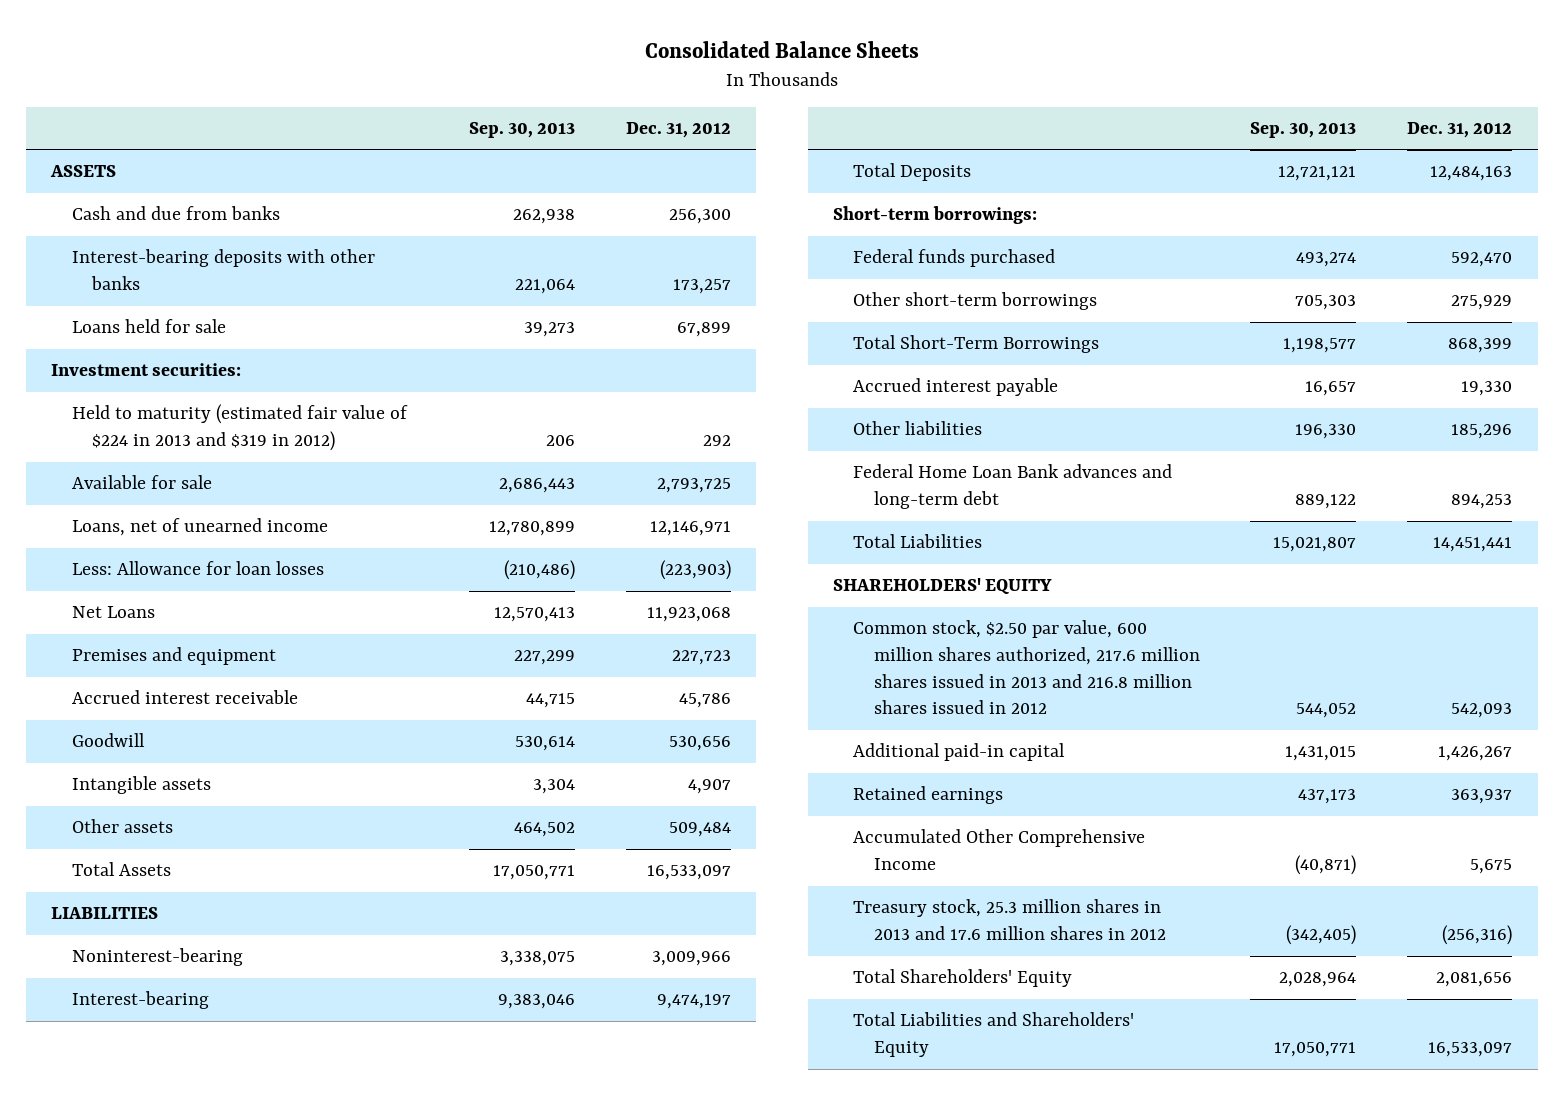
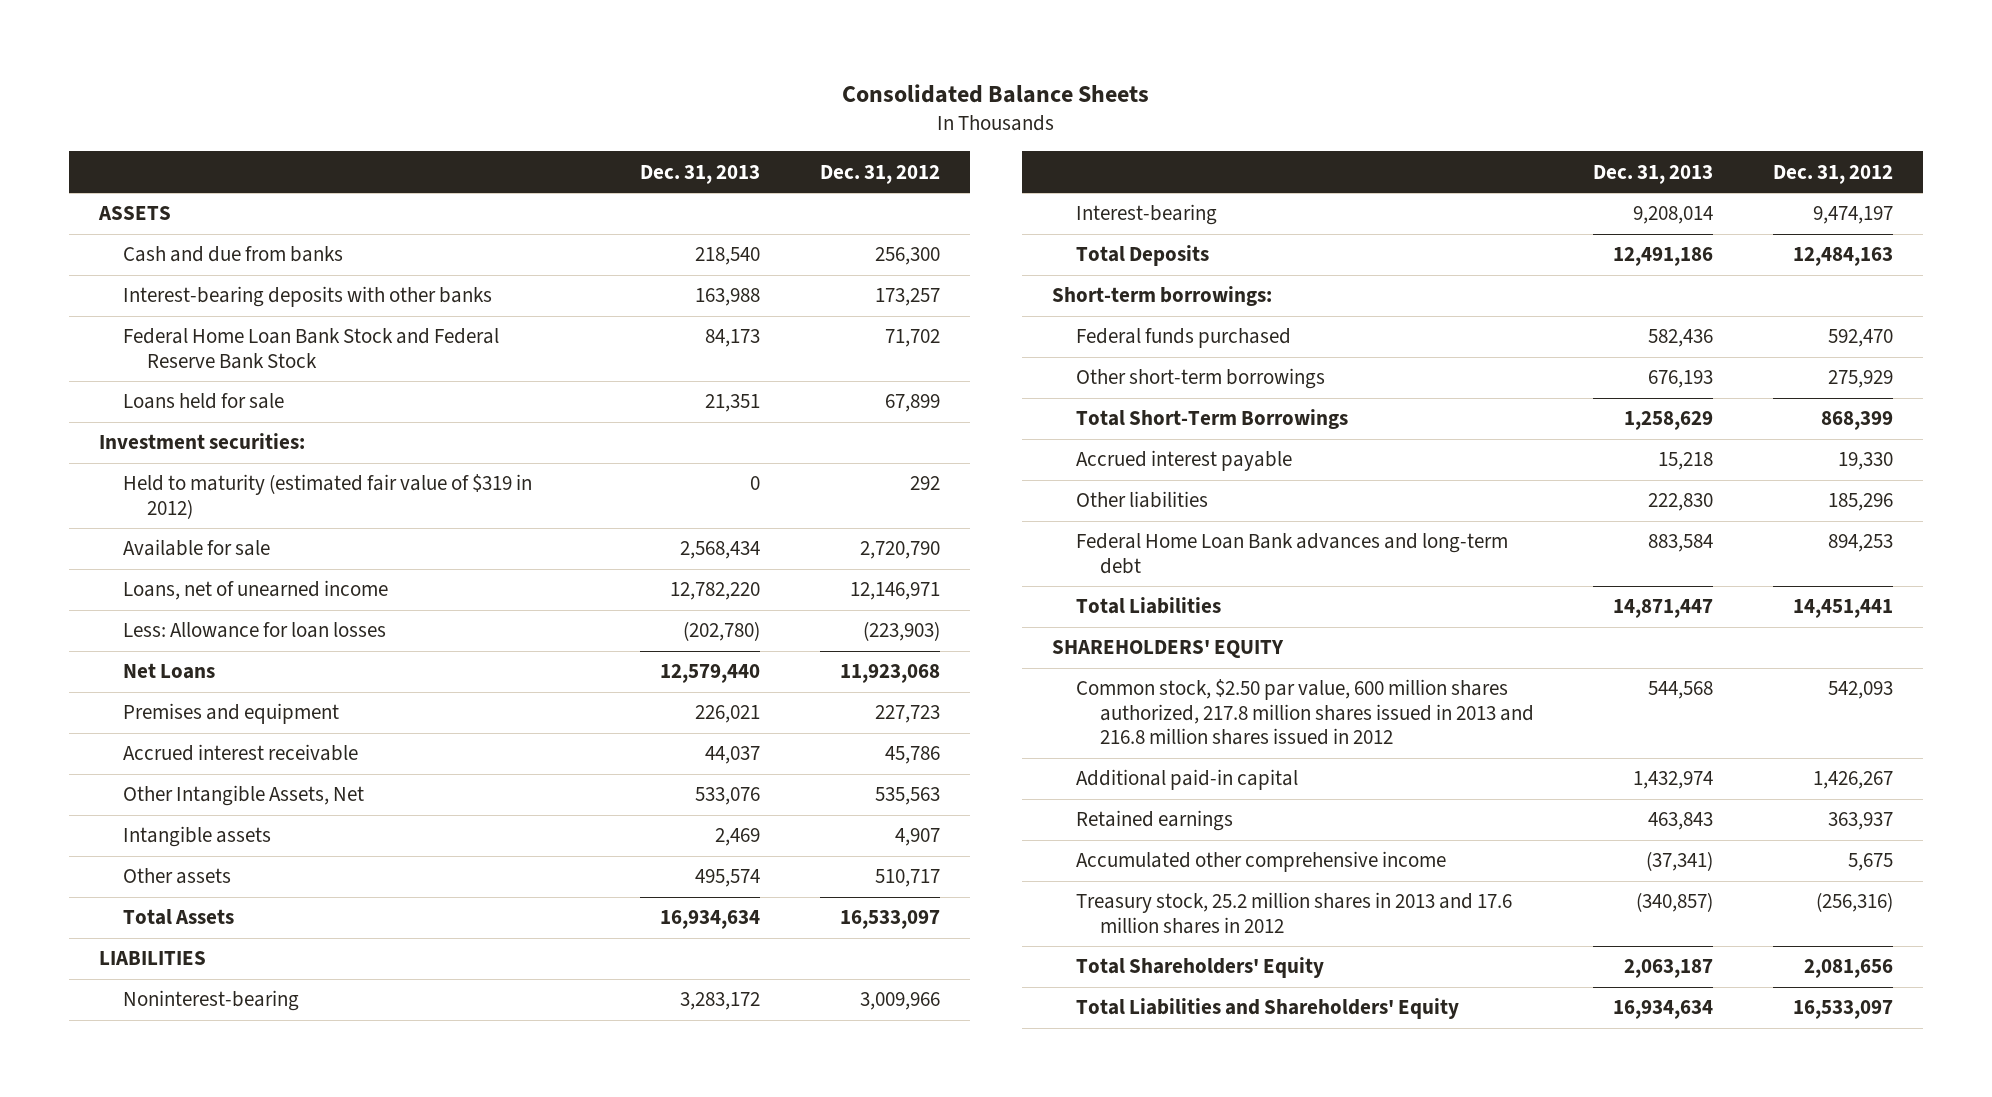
- | Sep. 30, 2013 | Dec. 31, 2012
+ | Dec. 31, 2013 | Dec. 31, 2012
+ Federal Home Loan Bank Stock and Federal Reserve Bank Stock | 84,173 | 71,702
- Held to maturity (estimated fair value of $224 in 2013 and $319 in 2012) | 206 | 292
- Available for sale | 2,686,443 | 2,793,725
+ Held to maturity (estimated fair value of $319 in 2012) | 0 | 292
+ Available for sale | 2,568,434 | 2,720,790
- Goodwill | 530,614 | 530,656
+ Other Intangible Assets, Net | 533,076 | 535,563
- Other assets | 464,502 | 509,484
+ Other assets | 495,574 | 510,717
- Common stock, $2.50 par value, 600 million shares authorized, 217.6 million shares issued in 2013 and 216.8 million shares issued in 2012 | 544,052 | 542,093
+ Common stock, $2.50 par value, 600 million shares authorized, 217.8 million shares issued in 2013 and 216.8 million shares issued in 2012 | 544,568 | 542,093
- Accumulated Other Comprehensive Income | (40,871) | 5,675
- Treasury stock, 25.3 million shares in 2013 and 17.6 million shares in 2012 | (342,405) | (256,316)
+ Accumulated other comprehensive income | (37,341) | 5,675
+ Treasury stock, 25.2 million shares in 2013 and 17.6 million shares in 2012 | (340,857) | (256,316)

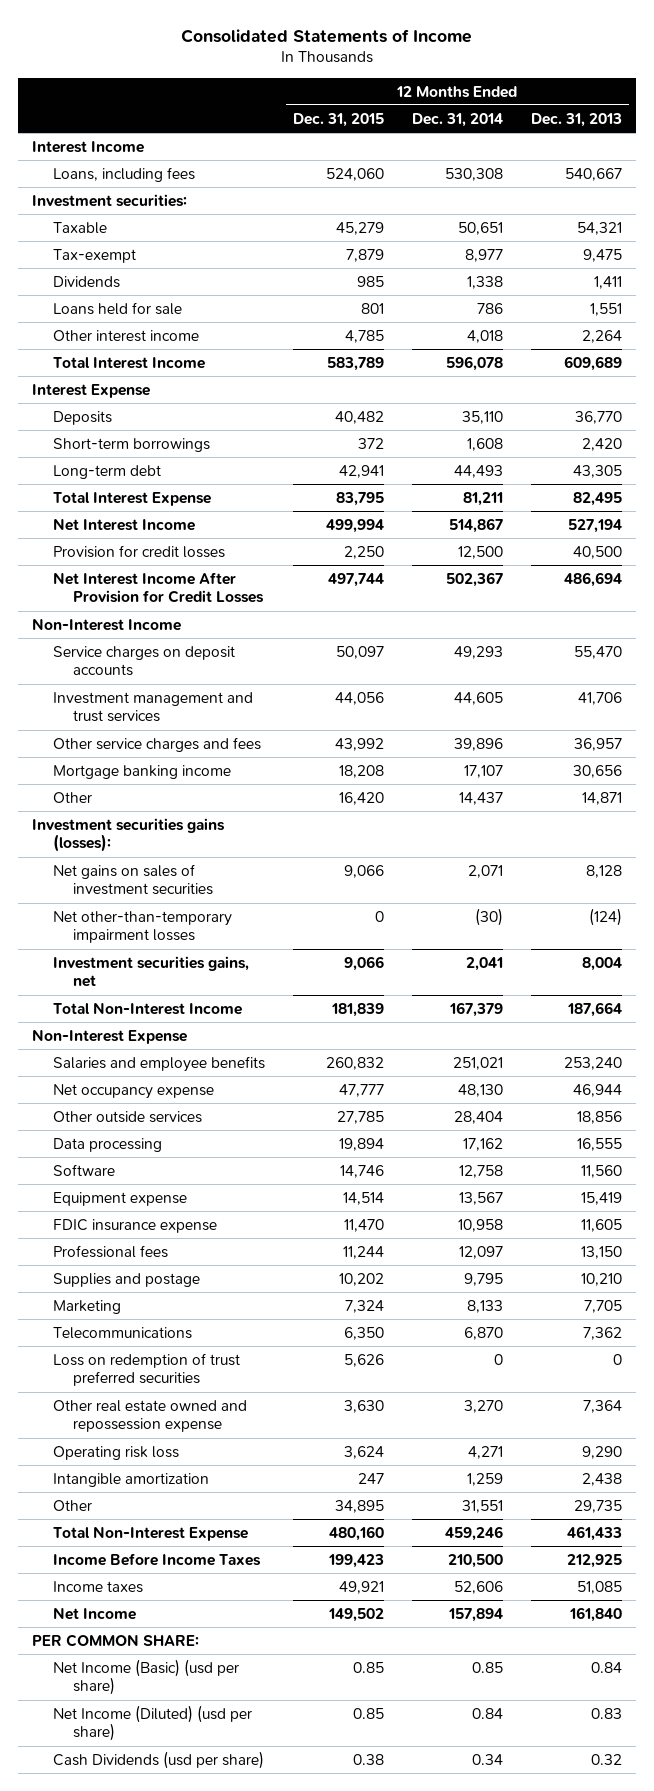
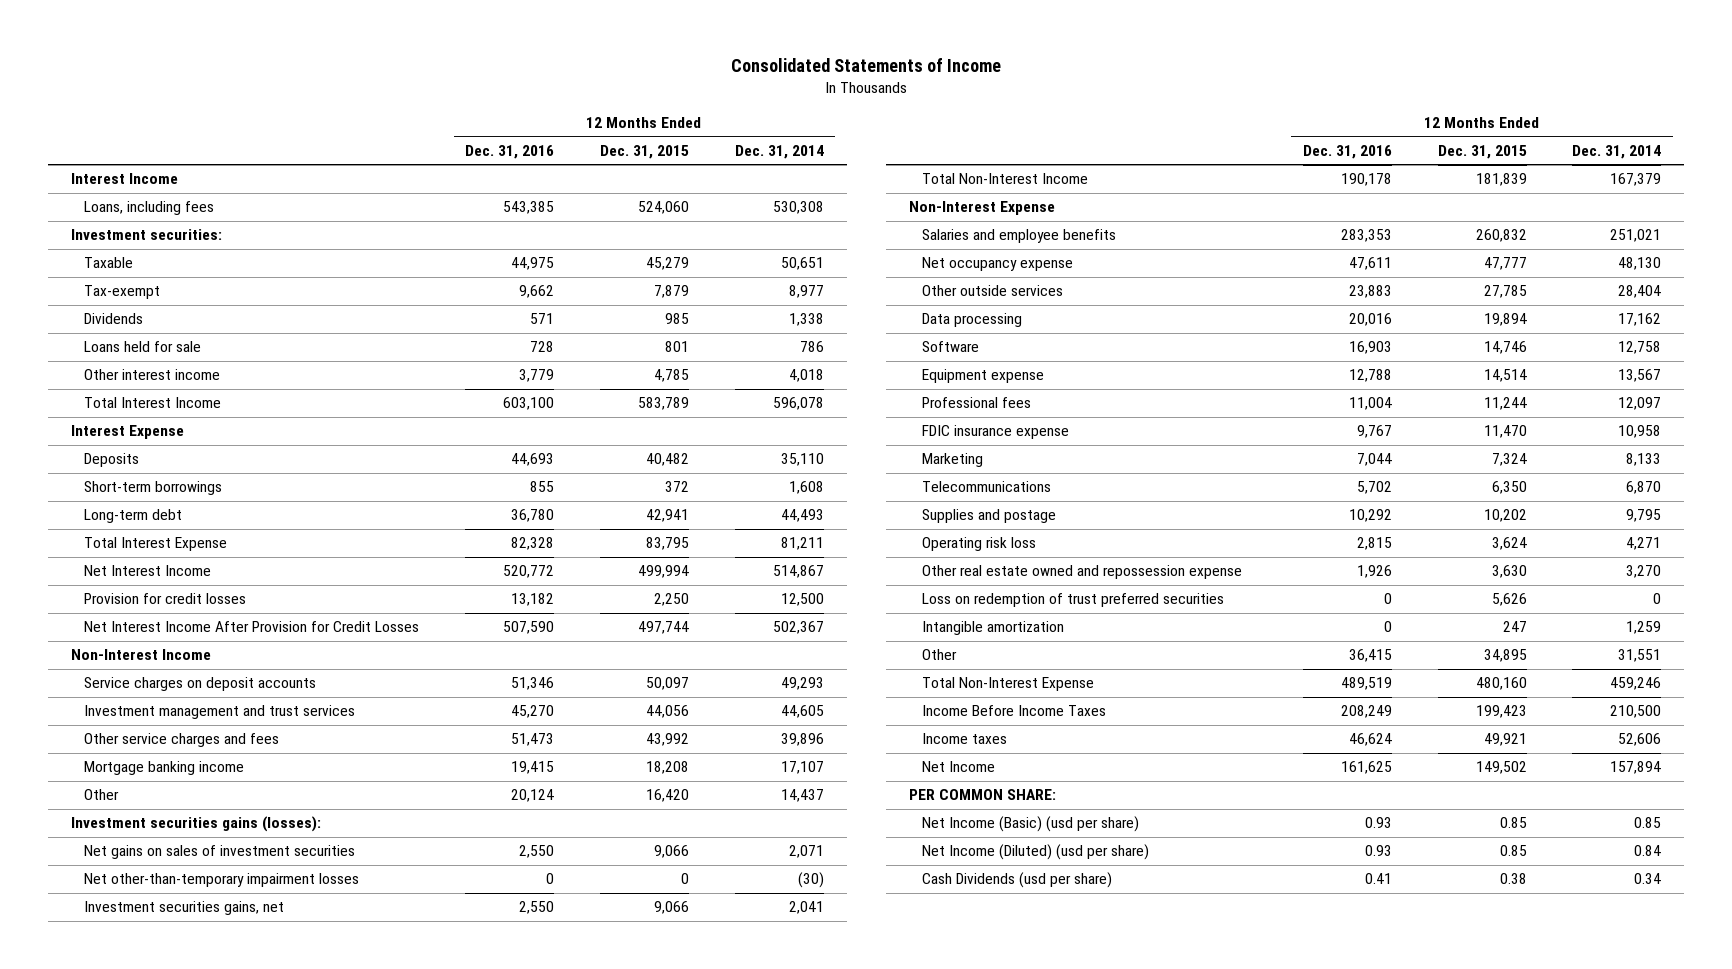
- | 12 Months Ended Dec. 31, 2015 | 12 Months Ended Dec. 31, 2014 | 12 Months Ended Dec. 31, 2013
+ | 12 Months Ended Dec. 31, 2016 | 12 Months Ended Dec. 31, 2015 | 12 Months Ended Dec. 31, 2014
moved down: FDIC insurance expense | 9,767 | 11,470 | 10,958
moved down: Supplies and postage | 10,292 | 10,202 | 9,795
moved down: Other real estate owned and repossession expense | 1,926 | 3,630 | 3,270
moved down: Loss on redemption of trust preferred securities | 0 | 5,626 | 0

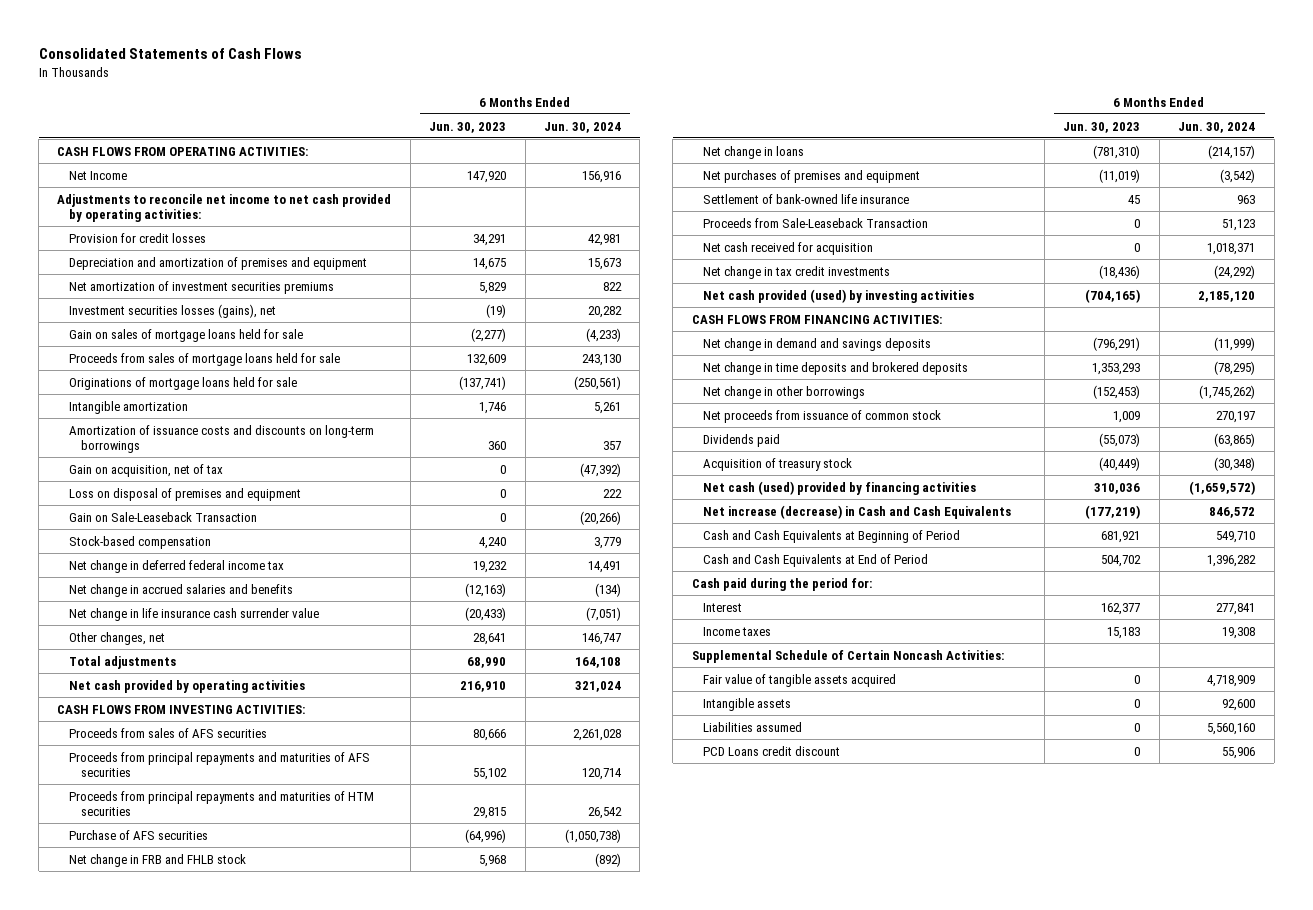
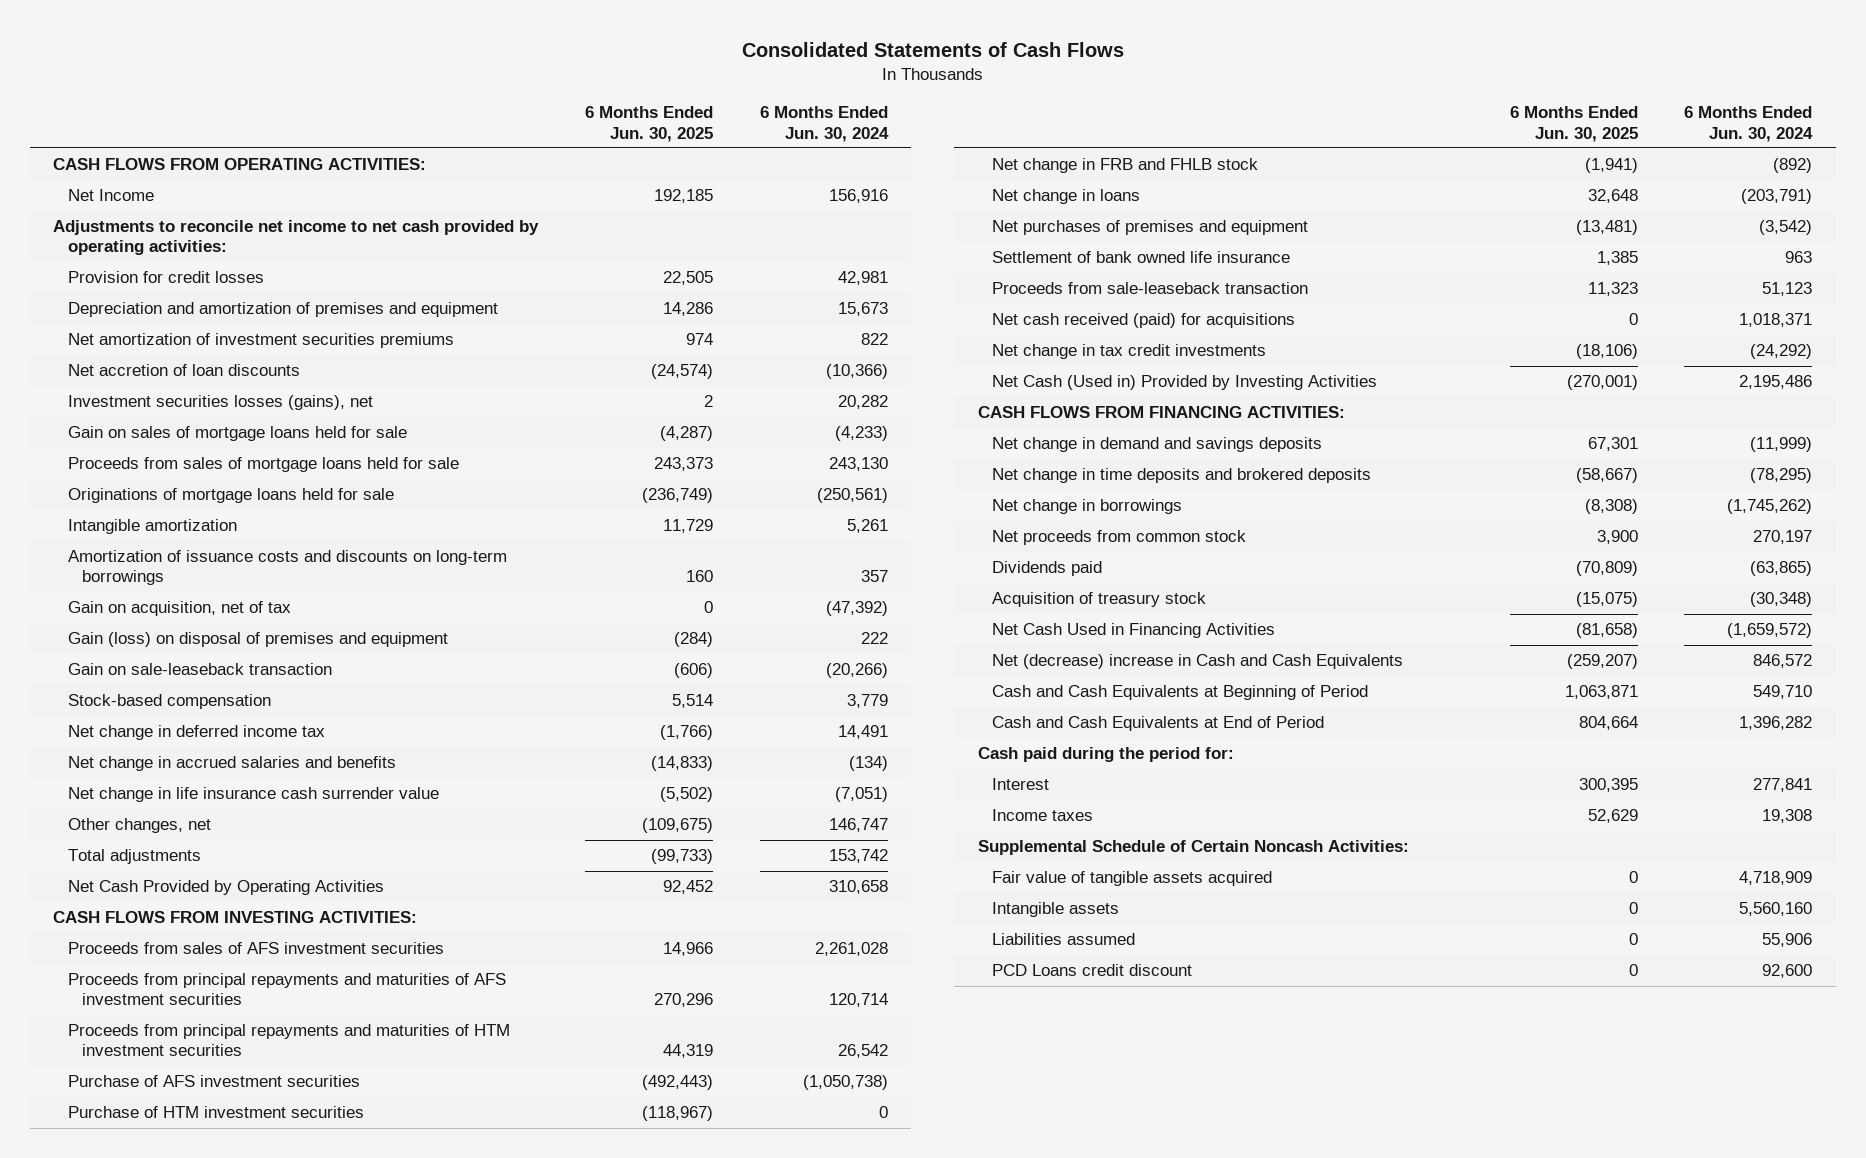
- | 6 Months Ended Jun. 30, 2023 | 6 Months Ended Jun. 30, 2024
+ | 6 Months Ended Jun. 30, 2025 | 6 Months Ended Jun. 30, 2024
+ Net accretion of loan discounts | (24,574) | (10,366)
- Loss on disposal of premises and equipment | 0 | 222
- Gain on Sale-Leaseback Transaction | 0 | (20,266)
+ Gain (loss) on disposal of premises and equipment | (284) | 222
+ Gain on sale-leaseback transaction | (606) | (20,266)
- Net change in deferred federal income tax | 19,232 | 14,491
+ Net change in deferred income tax | (1,766) | 14,491
- Total adjustments | 68,990 | 164,108
- Net cash provided by operating activities | 216,910 | 321,024
+ Total adjustments | (99,733) | 153,742
+ Net Cash Provided by Operating Activities | 92,452 | 310,658
- Proceeds from sales of AFS securities | 80,666 | 2,261,028
- Proceeds from principal repayments and maturities of AFS securities | 55,102 | 120,714
- Proceeds from principal repayments and maturities of HTM securities | 29,815 | 26,542
- Purchase of AFS securities | (64,996) | (1,050,738)
+ Proceeds from sales of AFS investment securities | 14,966 | 2,261,028
+ Proceeds from principal repayments and maturities of AFS investment securities | 270,296 | 120,714
+ Proceeds from principal repayments and maturities of HTM investment securities | 44,319 | 26,542
+ Purchase of AFS investment securities | (492,443) | (1,050,738)
+ Purchase of HTM investment securities | (118,967) | 0
- Net change in loans | (781,310) | (214,157)
+ Net change in loans | 32,648 | (203,791)
- Settlement of bank-owned life insurance | 45 | 963
- Proceeds from Sale-Leaseback Transaction | 0 | 51,123
- Net cash received for acquisition | 0 | 1,018,371
+ Settlement of bank owned life insurance | 1,385 | 963
+ Proceeds from sale-leaseback transaction | 11,323 | 51,123
+ Net cash received (paid) for acquisitions | 0 | 1,018,371
- Net cash provided (used) by investing activities | (704,165) | 2,185,120
+ Net Cash (Used in) Provided by Investing Activities | (270,001) | 2,195,486
- Net change in other borrowings | (152,453) | (1,745,262)
- Net proceeds from issuance of common stock | 1,009 | 270,197
+ Net change in borrowings | (8,308) | (1,745,262)
+ Net proceeds from common stock | 3,900 | 270,197
- Net cash (used) provided by financing activities | 310,036 | (1,659,572)
- Net increase (decrease) in Cash and Cash Equivalents | (177,219) | 846,572
+ Net Cash Used in Financing Activities | (81,658) | (1,659,572)
+ Net (decrease) increase in Cash and Cash Equivalents | (259,207) | 846,572
- Intangible assets | 0 | 92,600
- Liabilities assumed | 0 | 5,560,160
- PCD Loans credit discount | 0 | 55,906
+ Intangible assets | 0 | 5,560,160
+ Liabilities assumed | 0 | 55,906
+ PCD Loans credit discount | 0 | 92,600

